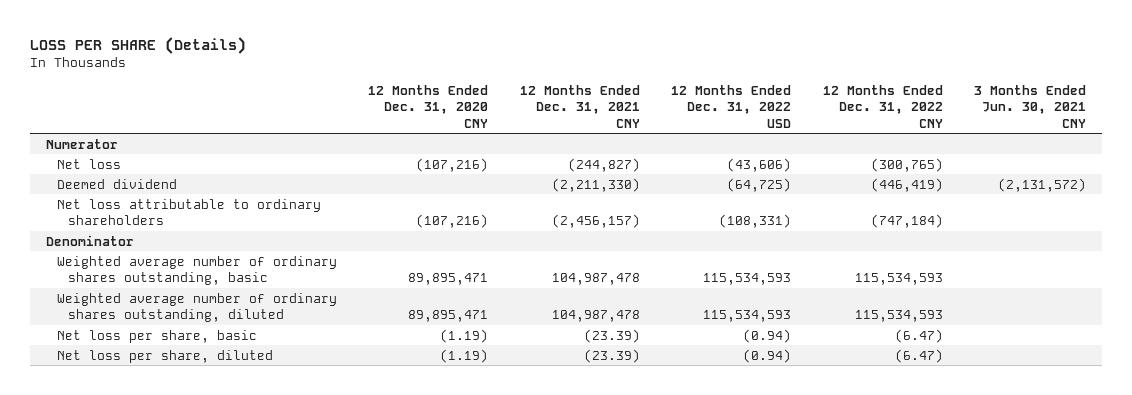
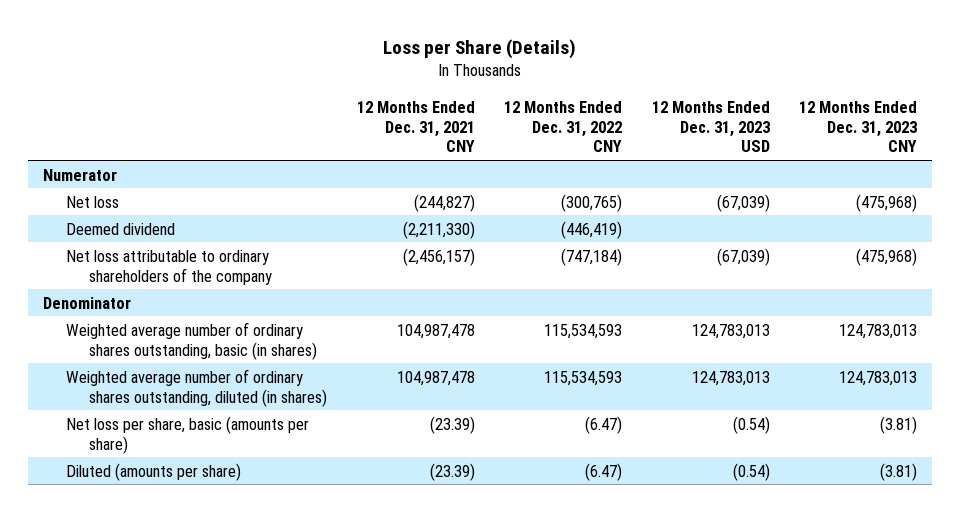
- LOSS PER SHARE (Details)
+ Loss per Share (Details)
- | 12 Months Ended Dec. 31, 2020 CNY | 12 Months Ended Dec. 31, 2021 CNY | 12 Months Ended Dec. 31, 2022 USD | 12 Months Ended Dec. 31, 2022 CNY | 3 Months Ended Jun. 30, 2021 CNY
+ | 12 Months Ended Dec. 31, 2021 CNY | 12 Months Ended Dec. 31, 2022 CNY | 12 Months Ended Dec. 31, 2023 USD | 12 Months Ended Dec. 31, 2023 CNY
- Net loss attributable to ordinary shareholders | (107,216) | (2,456,157) | (108,331) | (747,184) |
+ Net loss attributable to ordinary shareholders of the company | (2,456,157) | (747,184) | (67,039) | (475,968)
- Weighted average number of ordinary shares outstanding, basic | 89,895,471 | 104,987,478 | 115,534,593 | 115,534,593 |
- Weighted average number of ordinary shares outstanding, diluted | 89,895,471 | 104,987,478 | 115,534,593 | 115,534,593 |
- Net loss per share, basic | (1.19) | (23.39) | (0.94) | (6.47) |
- Net loss per share, diluted | (1.19) | (23.39) | (0.94) | (6.47) |
+ Weighted average number of ordinary shares outstanding, basic (in shares) | 104,987,478 | 115,534,593 | 124,783,013 | 124,783,013
+ Weighted average number of ordinary shares outstanding, diluted (in shares) | 104,987,478 | 115,534,593 | 124,783,013 | 124,783,013
+ Net loss per share, basic (amounts per share) | (23.39) | (6.47) | (0.54) | (3.81)
+ Diluted (amounts per share) | (23.39) | (6.47) | (0.54) | (3.81)

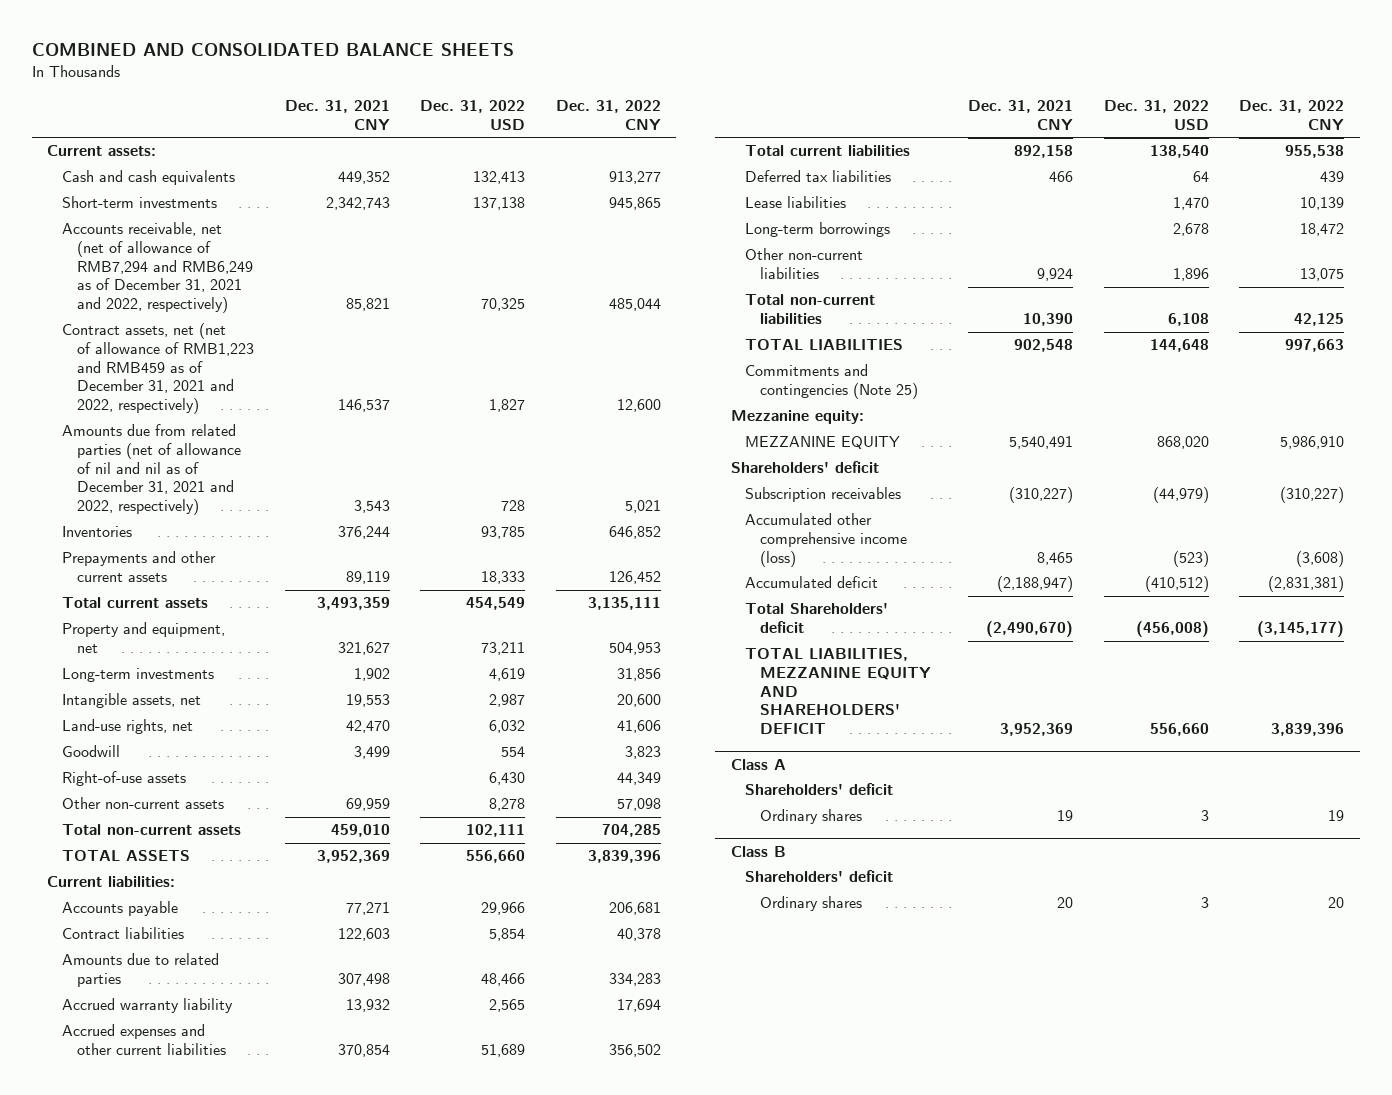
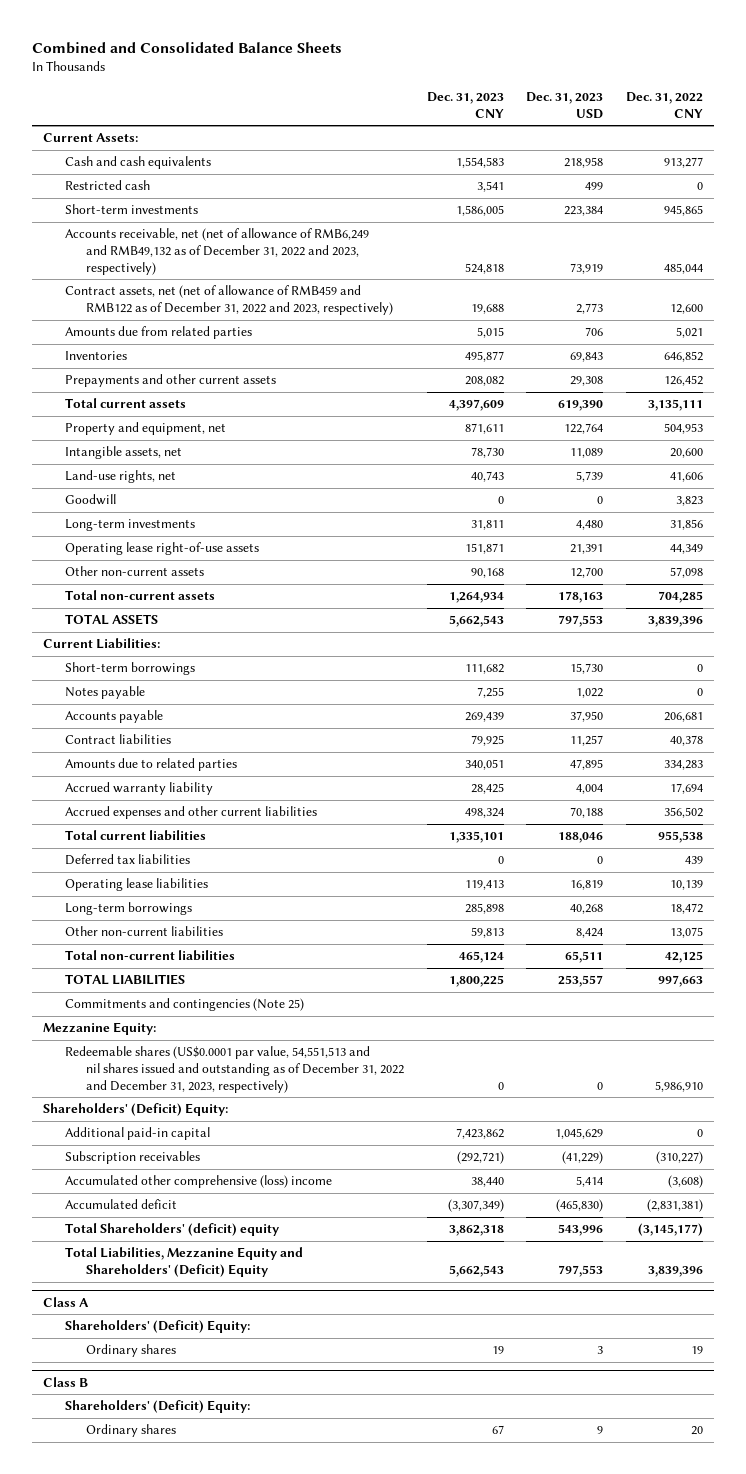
- COMBINED AND CONSOLIDATED BALANCE SHEETS
+ Combined and Consolidated Balance Sheets
- | Dec. 31, 2021 CNY | Dec. 31, 2022 USD | Dec. 31, 2022 CNY
+ | Dec. 31, 2023 CNY | Dec. 31, 2023 USD | Dec. 31, 2022 CNY
- Current assets:
+ Current Assets:
+ Restricted cash | 3,541 | 499 | 0
- Accounts receivable, net (net of allowance of RMB7,294 and RMB6,249 as of December 31, 2021 and 2022, respectively) | 85,821 | 70,325 | 485,044
- Contract assets, net (net of allowance of RMB1,223 and RMB459 as of December 31, 2021 and 2022, respectively) | 146,537 | 1,827 | 12,600
- Amounts due from related parties (net of allowance of nil and nil as of December 31, 2021 and 2022, respectively) | 3,543 | 728 | 5,021
+ Accounts receivable, net (net of allowance of RMB6,249 and RMB49,132 as of December 31, 2022 and 2023, respectively) | 524,818 | 73,919 | 485,044
+ Contract assets, net (net of allowance of RMB459 and RMB122 as of December 31, 2022 and 2023, respectively) | 19,688 | 2,773 | 12,600
+ Amounts due from related parties | 5,015 | 706 | 5,021
- Right-of-use assets | | 6,430 | 44,349
moved down: Long-term investments | 31,811 | 4,480 | 31,856
+ Operating lease right-of-use assets | 151,871 | 21,391 | 44,349
- Current liabilities:
+ Current Liabilities:
+ Short-term borrowings | 111,682 | 15,730 | 0
+ Notes payable | 7,255 | 1,022 | 0
- Lease liabilities | | 1,470 | 10,139
+ Operating lease liabilities | 119,413 | 16,819 | 10,139
- Mezzanine equity:
- MEZZANINE EQUITY | 5,540,491 | 868,020 | 5,986,910
- Shareholders' deficit
+ Mezzanine Equity:
+ Redeemable shares (US$0.0001 par value, 54,551,513 and nil shares issued and outstanding as of December 31, 2022 and December 31, 2023, respectively) | 0 | 0 | 5,986,910
+ Shareholders' (Deficit) Equity:
+ Additional paid-in capital | 7,423,862 | 1,045,629 | 0
- Accumulated other comprehensive income (loss) | 8,465 | (523) | (3,608)
+ Accumulated other comprehensive (loss) income | 38,440 | 5,414 | (3,608)
- Total Shareholders' deficit | (2,490,670) | (456,008) | (3,145,177)
- TOTAL LIABILITIES, MEZZANINE EQUITY AND SHAREHOLDERS' DEFICIT | 3,952,369 | 556,660 | 3,839,396
+ Total Shareholders' (deficit) equity | 3,862,318 | 543,996 | (3,145,177)
+ Total Liabilities, Mezzanine Equity and Shareholders' (Deficit) Equity | 5,662,543 | 797,553 | 3,839,396
@ Class A
- Shareholders' deficit
+ Shareholders' (Deficit) Equity:
@ Class B
- Shareholders' deficit
+ Shareholders' (Deficit) Equity:

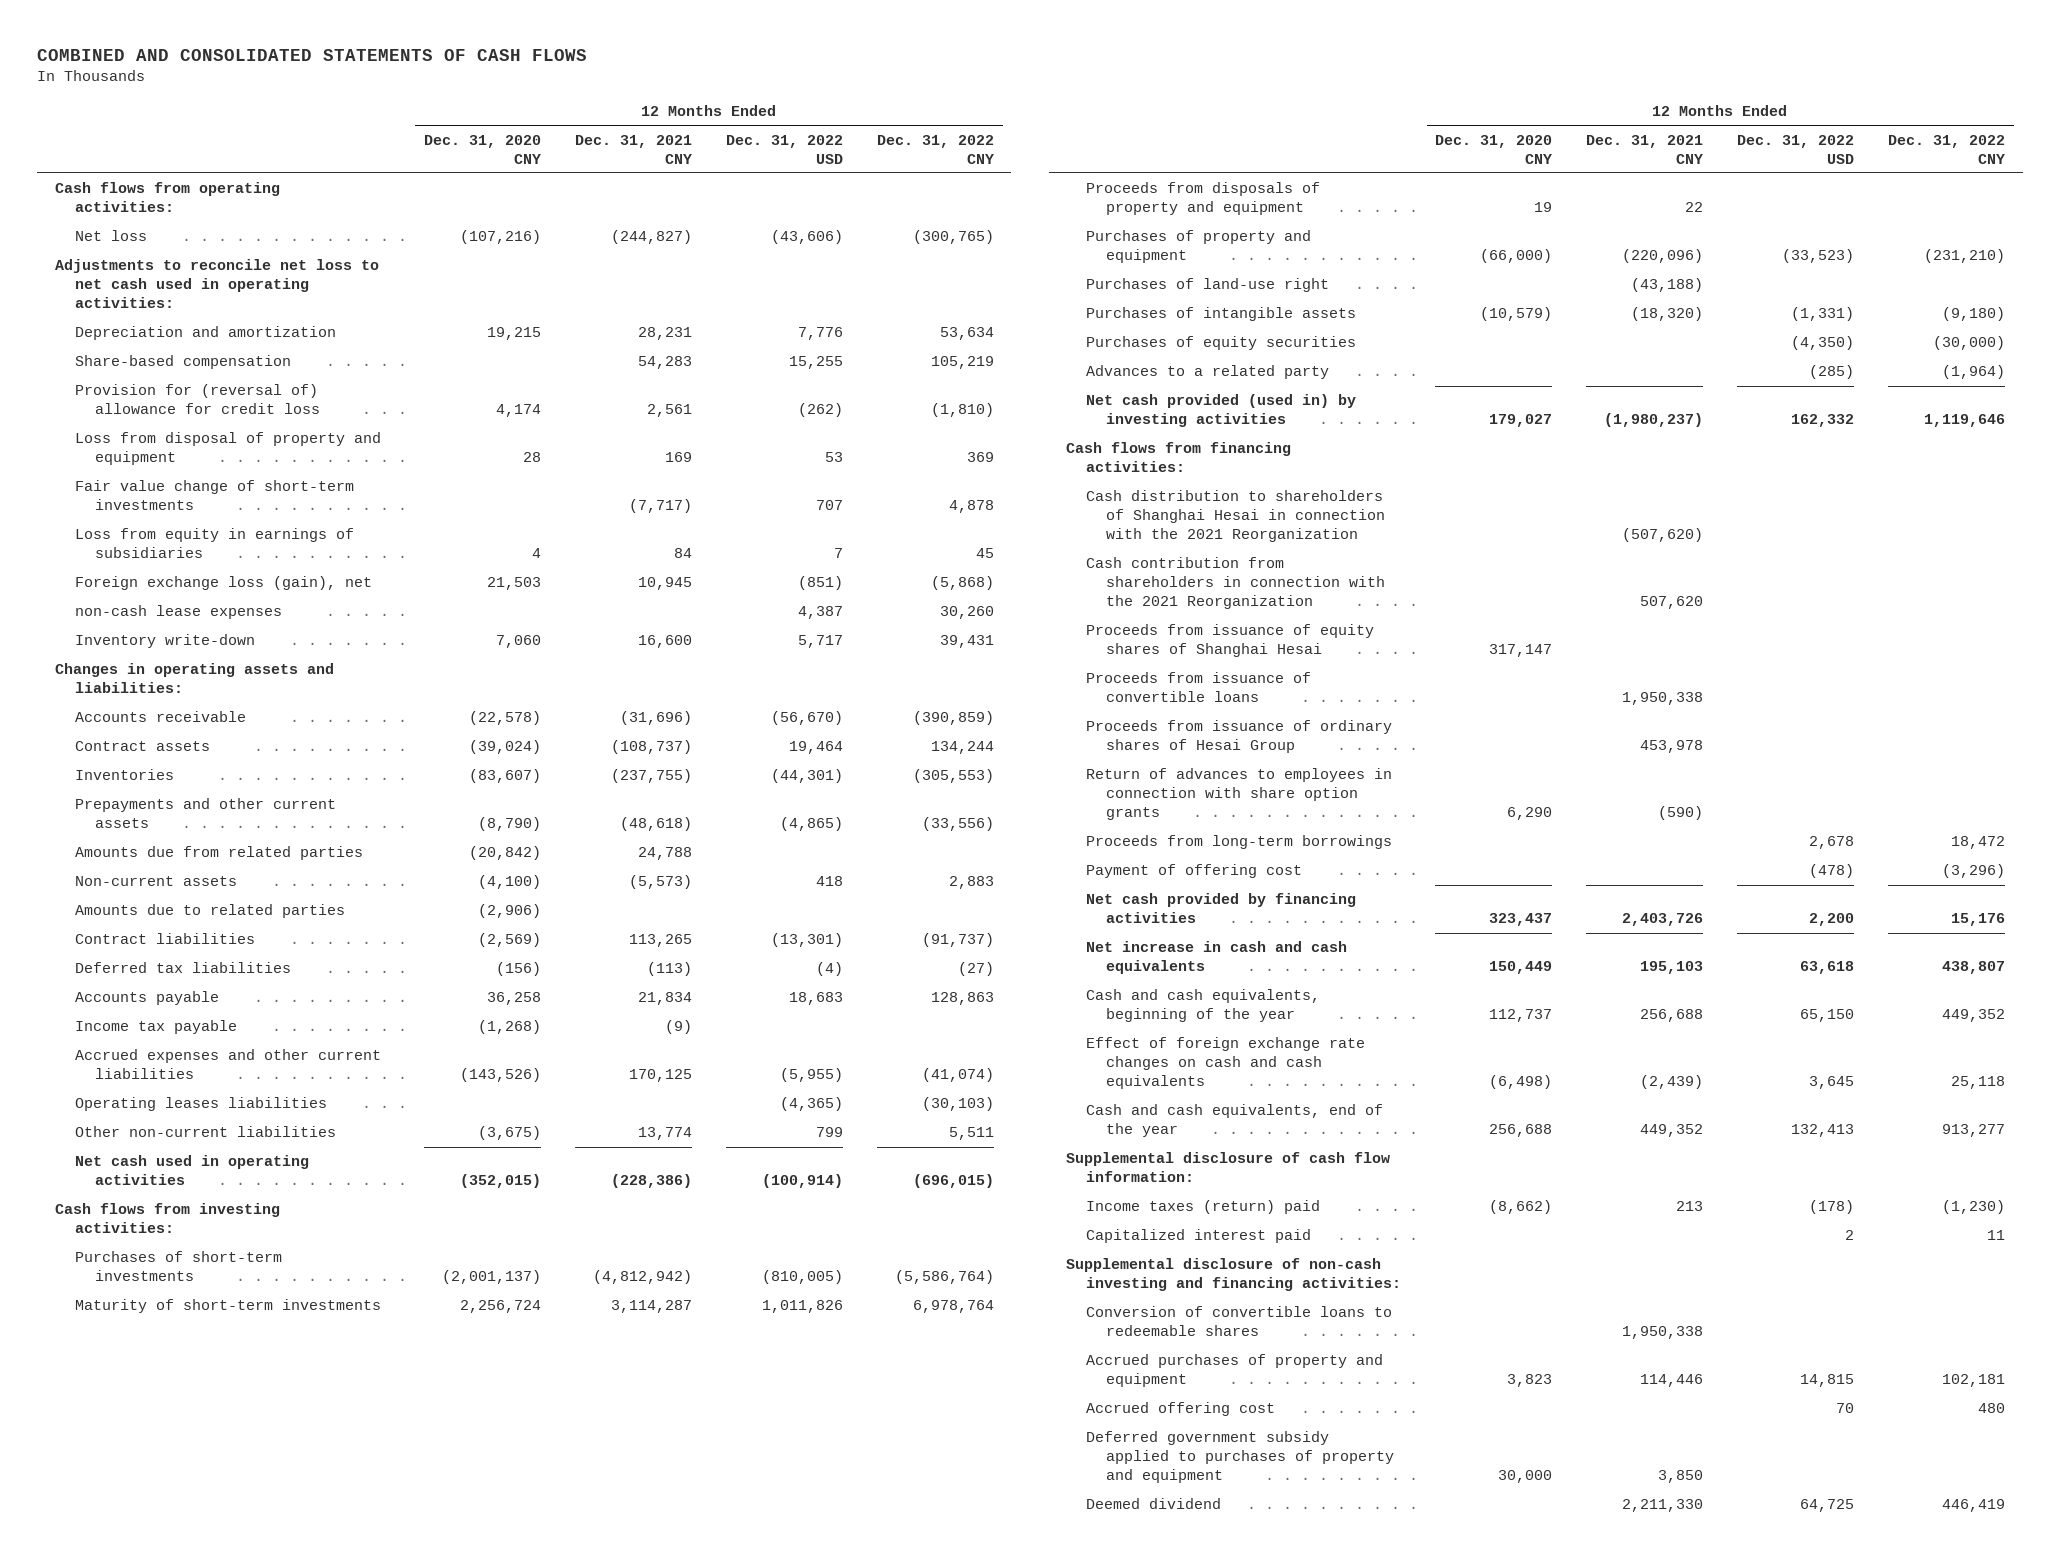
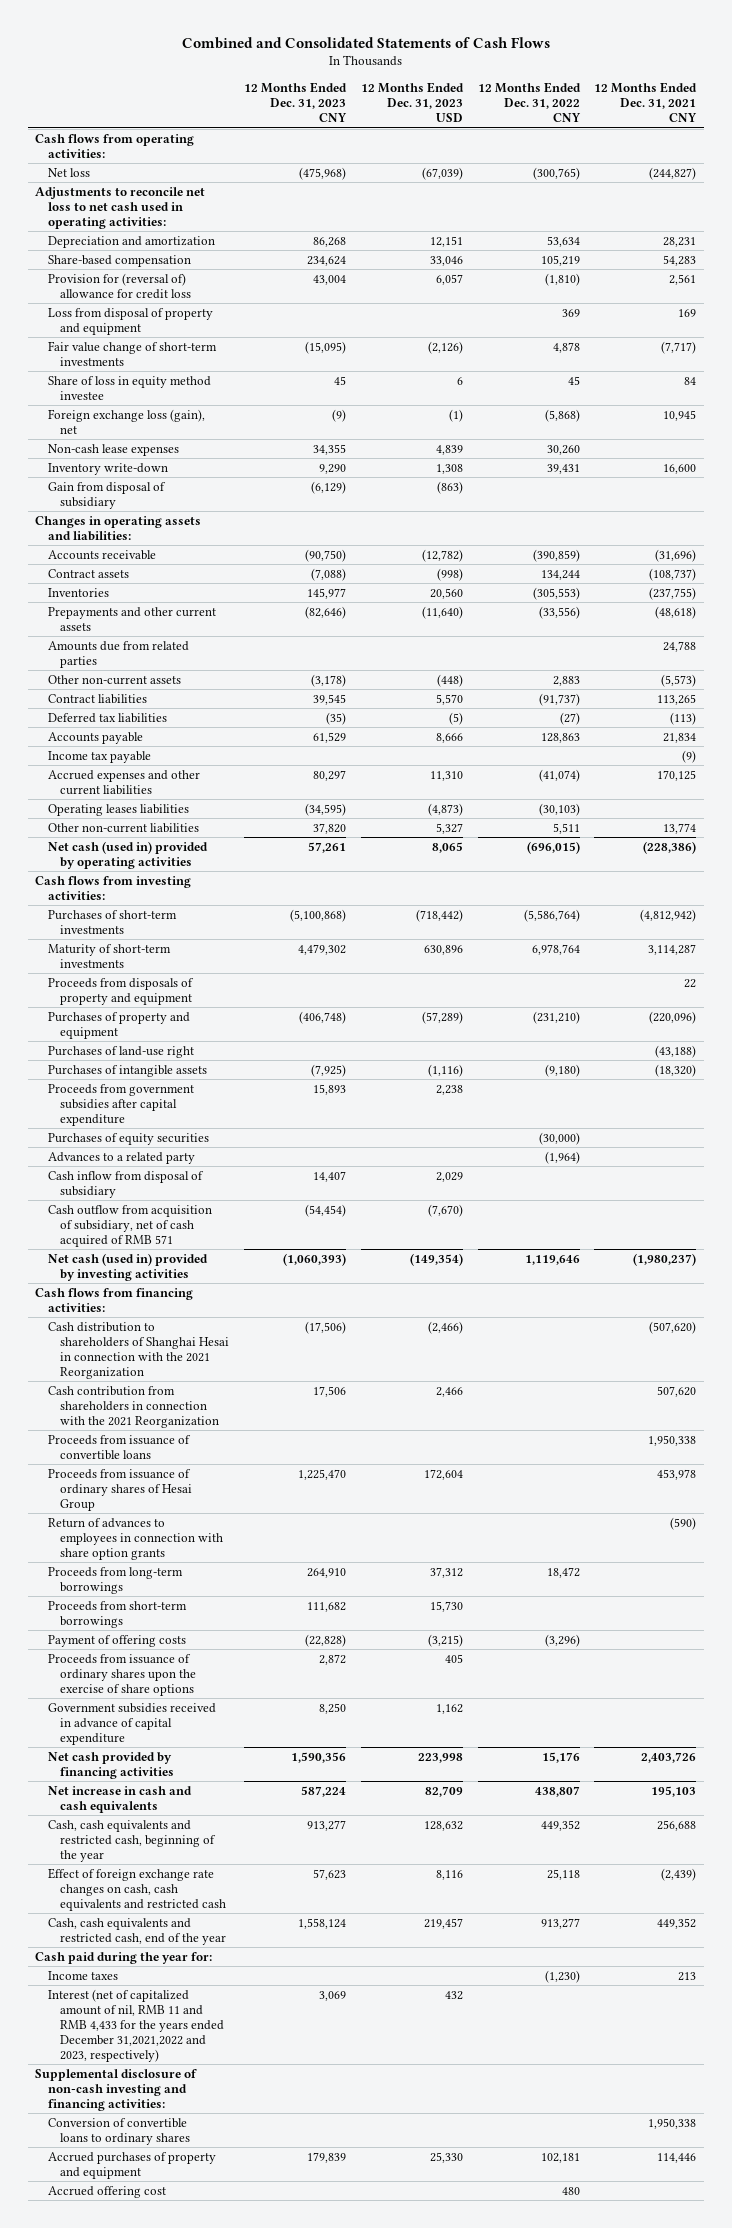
- COMBINED AND CONSOLIDATED STATEMENTS OF CASH FLOWS
+ Combined and Consolidated Statements of Cash Flows
- | 12 Months Ended Dec. 31, 2020 CNY | 12 Months Ended Dec. 31, 2021 CNY | 12 Months Ended Dec. 31, 2022 USD | 12 Months Ended Dec. 31, 2022 CNY
+ | 12 Months Ended Dec. 31, 2023 CNY | 12 Months Ended Dec. 31, 2023 USD | 12 Months Ended Dec. 31, 2022 CNY | 12 Months Ended Dec. 31, 2021 CNY
- Loss from equity in earnings of subsidiaries | 4 | 84 | 7 | 45
+ Share of loss in equity method investee | 45 | 6 | 45 | 84
- non-cash lease expenses | | | 4,387 | 30,260
+ Non-cash lease expenses | 34,355 | 4,839 | 30,260 |
+ Gain from disposal of subsidiary | (6,129) | (863) | |
- Non-current assets | (4,100) | (5,573) | 418 | 2,883
- Amounts due to related parties | (2,906) | | |
+ Other non-current assets | (3,178) | (448) | 2,883 | (5,573)
- Net cash used in operating activities | (352,015) | (228,386) | (100,914) | (696,015)
+ Net cash (used in) provided by operating activities | 57,261 | 8,065 | (696,015) | (228,386)
+ Proceeds from government subsidies after capital expenditure | 15,893 | 2,238 | |
- Net cash provided (used in) by investing activities | 179,027 | (1,980,237) | 162,332 | 1,119,646
+ Cash inflow from disposal of subsidiary | 14,407 | 2,029 | |
+ Cash outflow from acquisition of subsidiary, net of cash acquired of RMB 571 | (54,454) | (7,670) | |
+ Net cash (used in) provided by investing activities | (1,060,393) | (149,354) | 1,119,646 | (1,980,237)
- Proceeds from issuance of equity shares of Shanghai Hesai | 317,147 | | |
- Payment of offering cost | | | (478) | (3,296)
+ Proceeds from short-term borrowings | 111,682 | 15,730 | |
+ Payment of offering costs | (22,828) | (3,215) | (3,296) |
+ Proceeds from issuance of ordinary shares upon the exercise of share options | 2,872 | 405 | |
+ Government subsidies received in advance of capital expenditure | 8,250 | 1,162 | |
- Cash and cash equivalents, beginning of the year | 112,737 | 256,688 | 65,150 | 449,352
- Effect of foreign exchange rate changes on cash and cash equivalents | (6,498) | (2,439) | 3,645 | 25,118
- Cash and cash equivalents, end of the year | 256,688 | 449,352 | 132,413 | 913,277
- Supplemental disclosure of cash flow information:
- Income taxes (return) paid | (8,662) | 213 | (178) | (1,230)
- Capitalized interest paid | | | 2 | 11
+ Cash, cash equivalents and restricted cash, beginning of the year | 913,277 | 128,632 | 449,352 | 256,688
+ Effect of foreign exchange rate changes on cash, cash equivalents and restricted cash | 57,623 | 8,116 | 25,118 | (2,439)
+ Cash, cash equivalents and restricted cash, end of the year | 1,558,124 | 219,457 | 913,277 | 449,352
+ Cash paid during the year for:
+ Income taxes | | | (1,230) | 213
+ Interest (net of capitalized amount of nil, RMB 11 and RMB 4,433 for the years ended December 31,2021,2022 and 2023, respectively) | 3,069 | 432 | |
- Conversion of convertible loans to redeemable shares | | 1,950,338 | |
+ Conversion of convertible loans to ordinary shares | | | | 1,950,338
- Deferred government subsidy applied to purchases of property and equipment | 30,000 | 3,850 | |
- Deemed dividend | | 2,211,330 | 64,725 | 446,419

